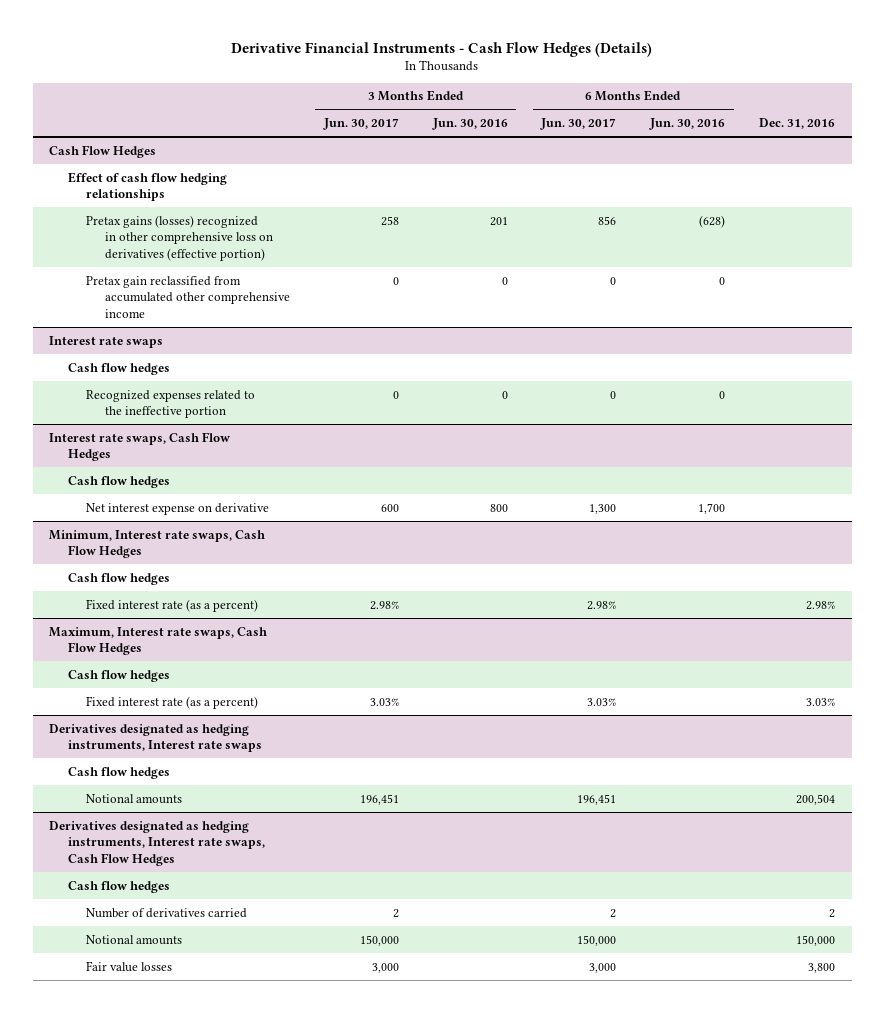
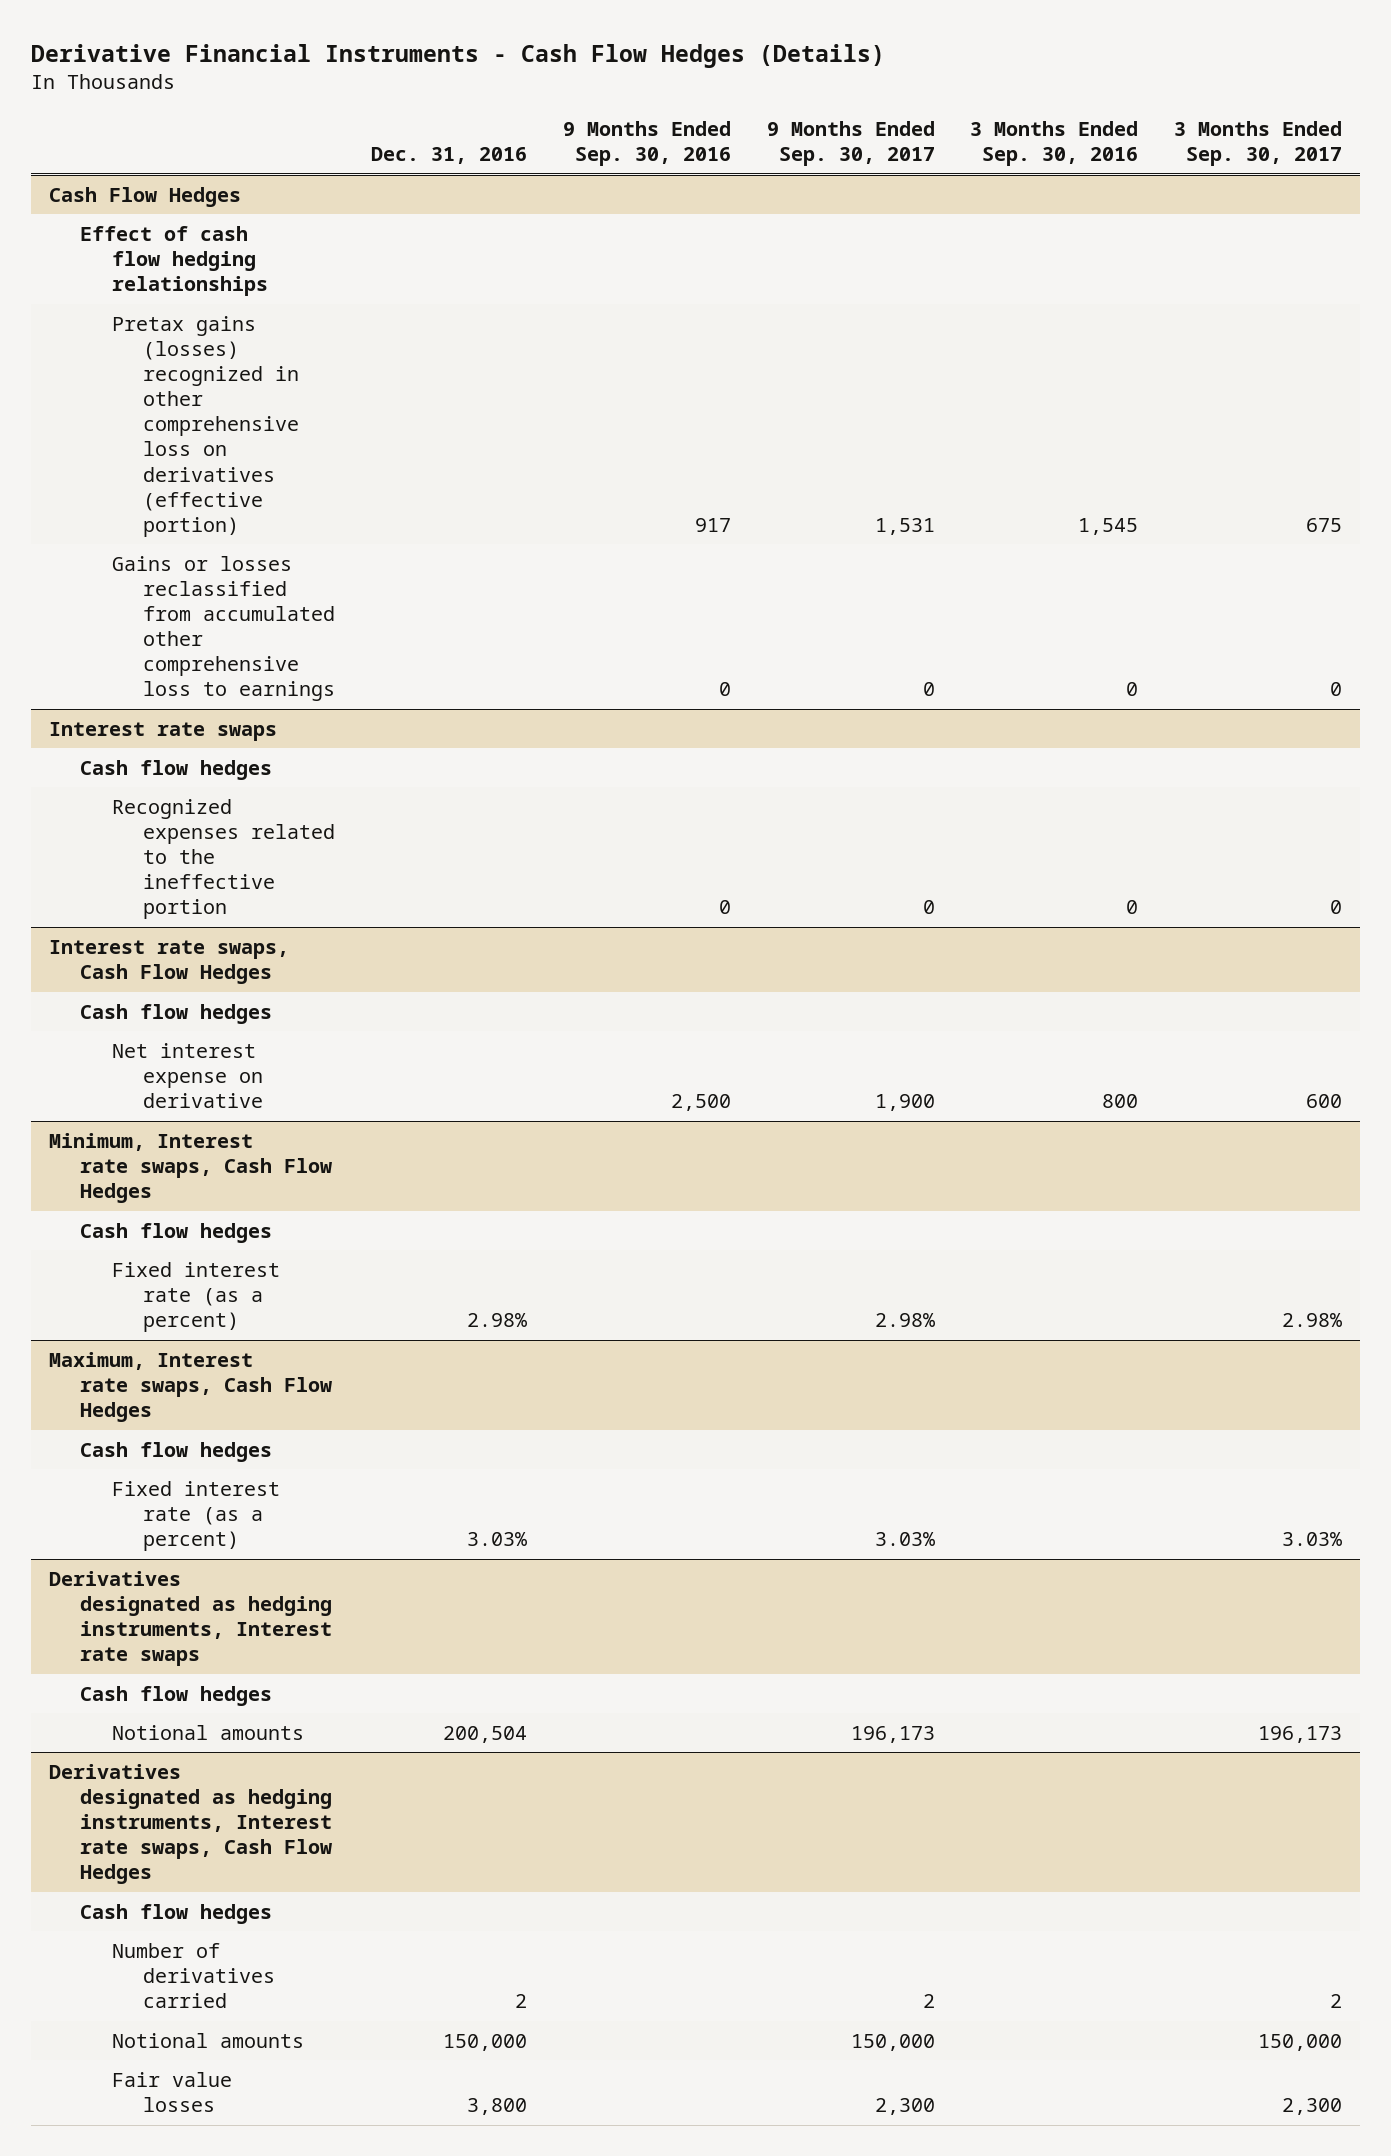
- | 3 Months Ended Jun. 30, 2017 | 3 Months Ended Jun. 30, 2016 | 6 Months Ended Jun. 30, 2017 | 6 Months Ended Jun. 30, 2016 | Dec. 31, 2016
+ | Dec. 31, 2016 | 9 Months Ended Sep. 30, 2016 | 9 Months Ended Sep. 30, 2017 | 3 Months Ended Sep. 30, 2016 | 3 Months Ended Sep. 30, 2017
@ Cash Flow Hedges
- Pretax gain reclassified from accumulated other comprehensive income | 0 | 0 | 0 | 0 |
+ Gains or losses reclassified from accumulated other comprehensive loss to earnings | | 0 | 0 | 0 | 0

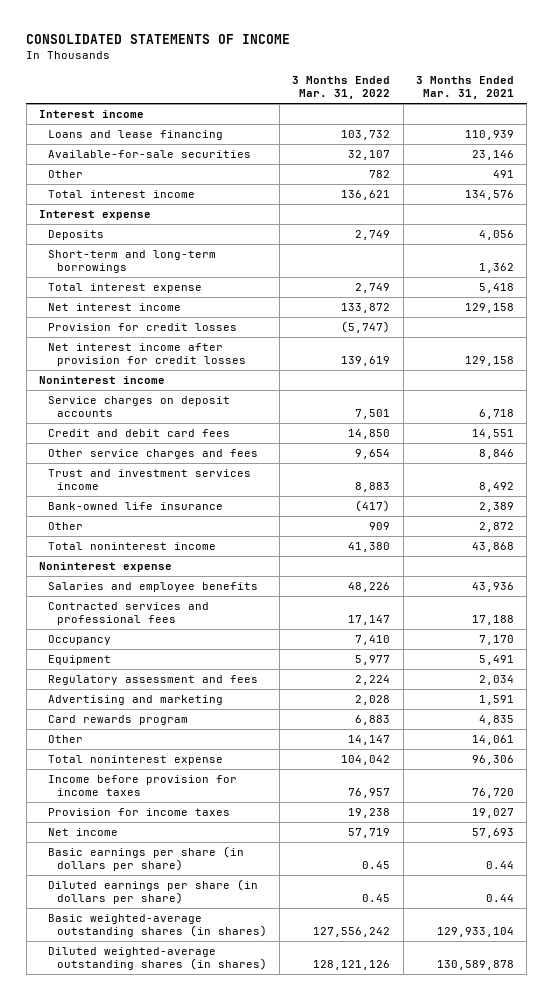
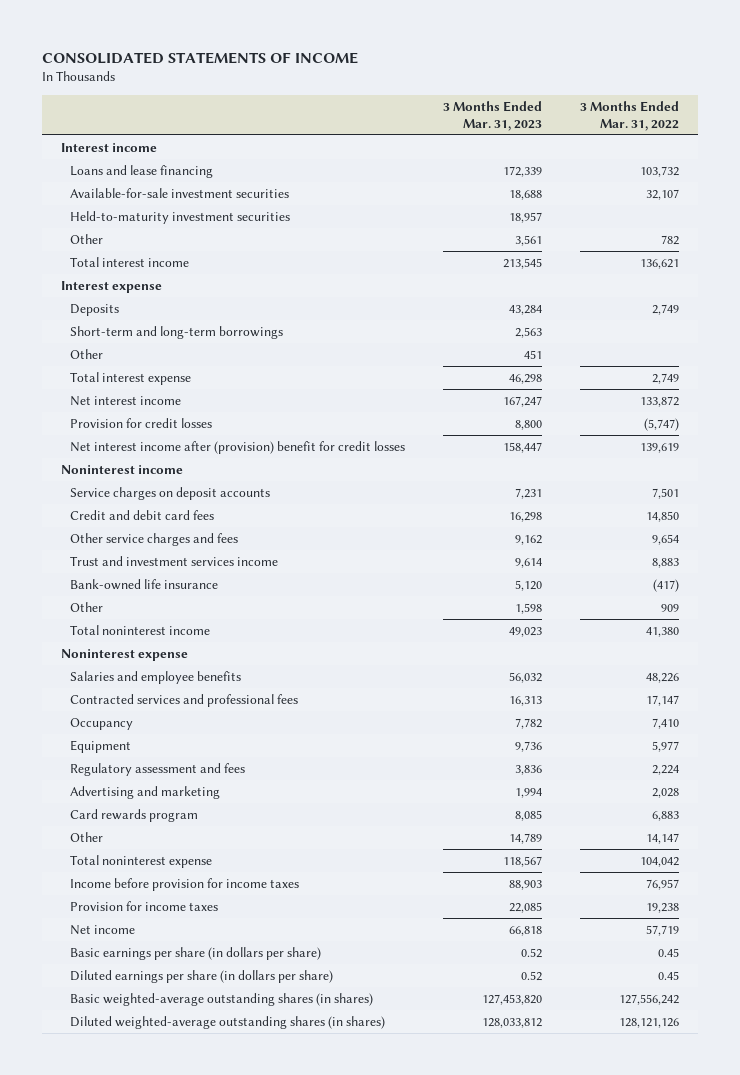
- | 3 Months Ended Mar. 31, 2022 | 3 Months Ended Mar. 31, 2021
+ | 3 Months Ended Mar. 31, 2023 | 3 Months Ended Mar. 31, 2022
- Available-for-sale securities | 32,107 | 23,146
+ Available-for-sale investment securities | 18,688 | 32,107
+ Held-to-maturity investment securities | 18,957 |
+ Other | 451 |
- Net interest income after provision for credit losses | 139,619 | 129,158
+ Net interest income after (provision) benefit for credit losses | 158,447 | 139,619

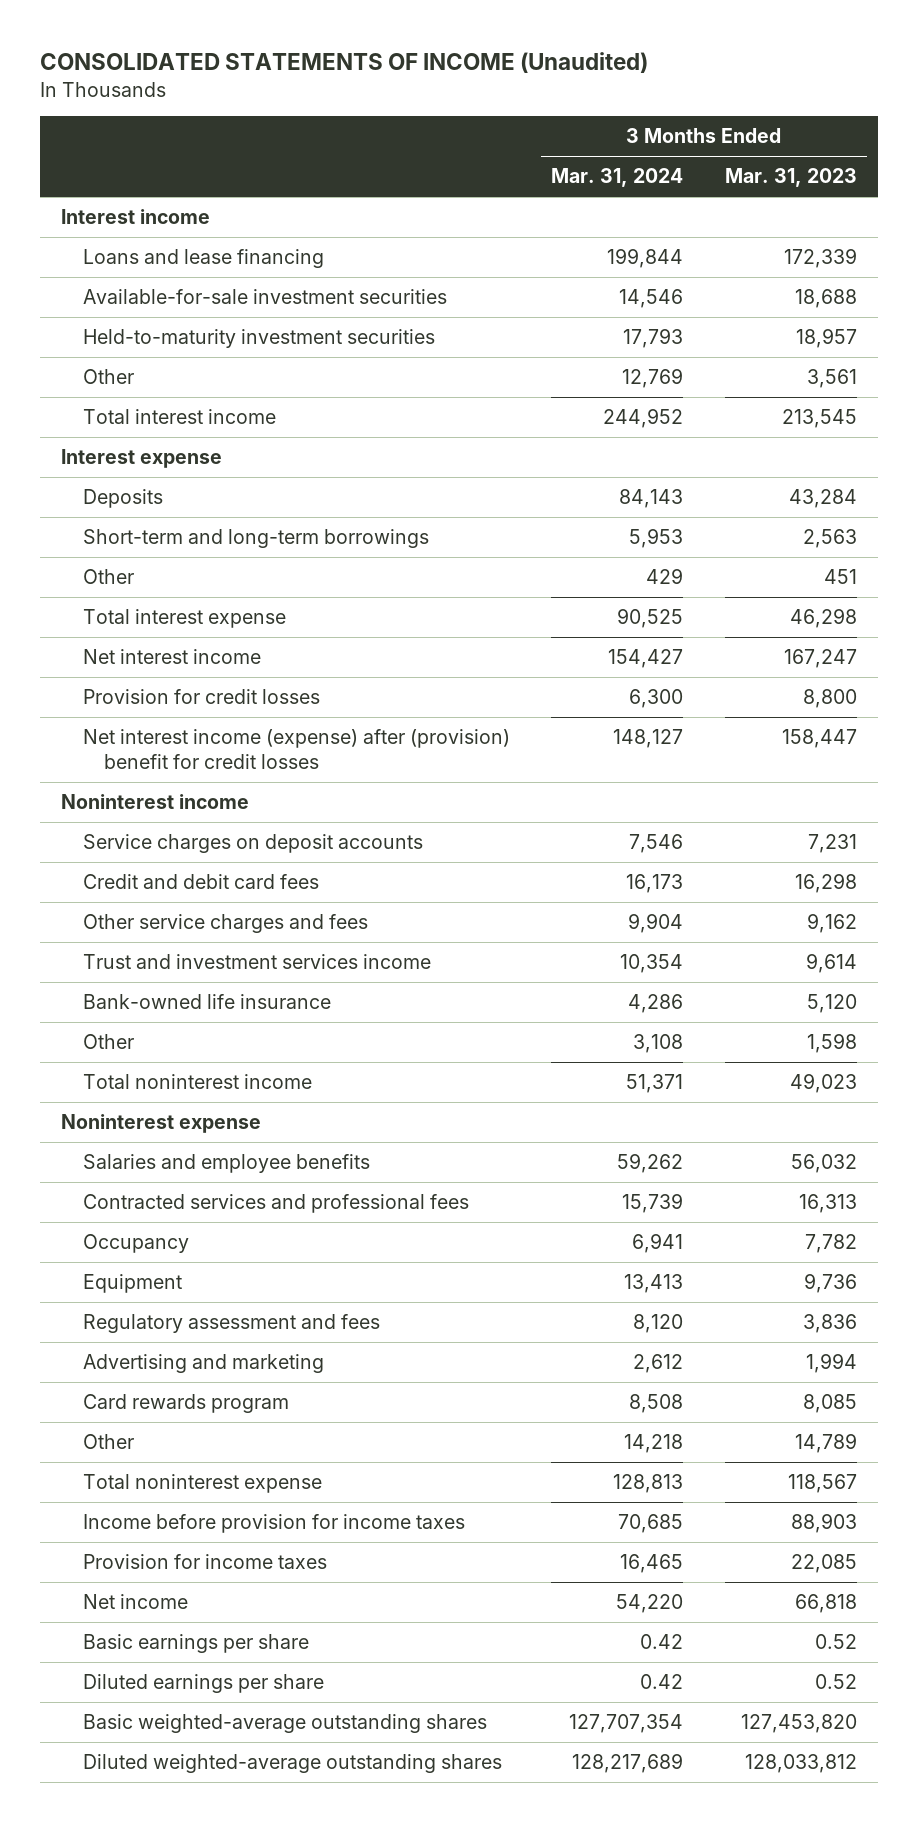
- CONSOLIDATED STATEMENTS OF INCOME
+ CONSOLIDATED STATEMENTS OF INCOME (Unaudited)
- | 3 Months Ended Mar. 31, 2023 | 3 Months Ended Mar. 31, 2022
+ | 3 Months Ended Mar. 31, 2024 | 3 Months Ended Mar. 31, 2023
- Net interest income after (provision) benefit for credit losses | 158,447 | 139,619
+ Net interest income (expense) after (provision) benefit for credit losses | 148,127 | 158,447
- Basic earnings per share (in dollars per share) | 0.52 | 0.45
- Diluted earnings per share (in dollars per share) | 0.52 | 0.45
- Basic weighted-average outstanding shares (in shares) | 127,453,820 | 127,556,242
- Diluted weighted-average outstanding shares (in shares) | 128,033,812 | 128,121,126
+ Basic earnings per share | 0.42 | 0.52
+ Diluted earnings per share | 0.42 | 0.52
+ Basic weighted-average outstanding shares | 127,707,354 | 127,453,820
+ Diluted weighted-average outstanding shares | 128,217,689 | 128,033,812

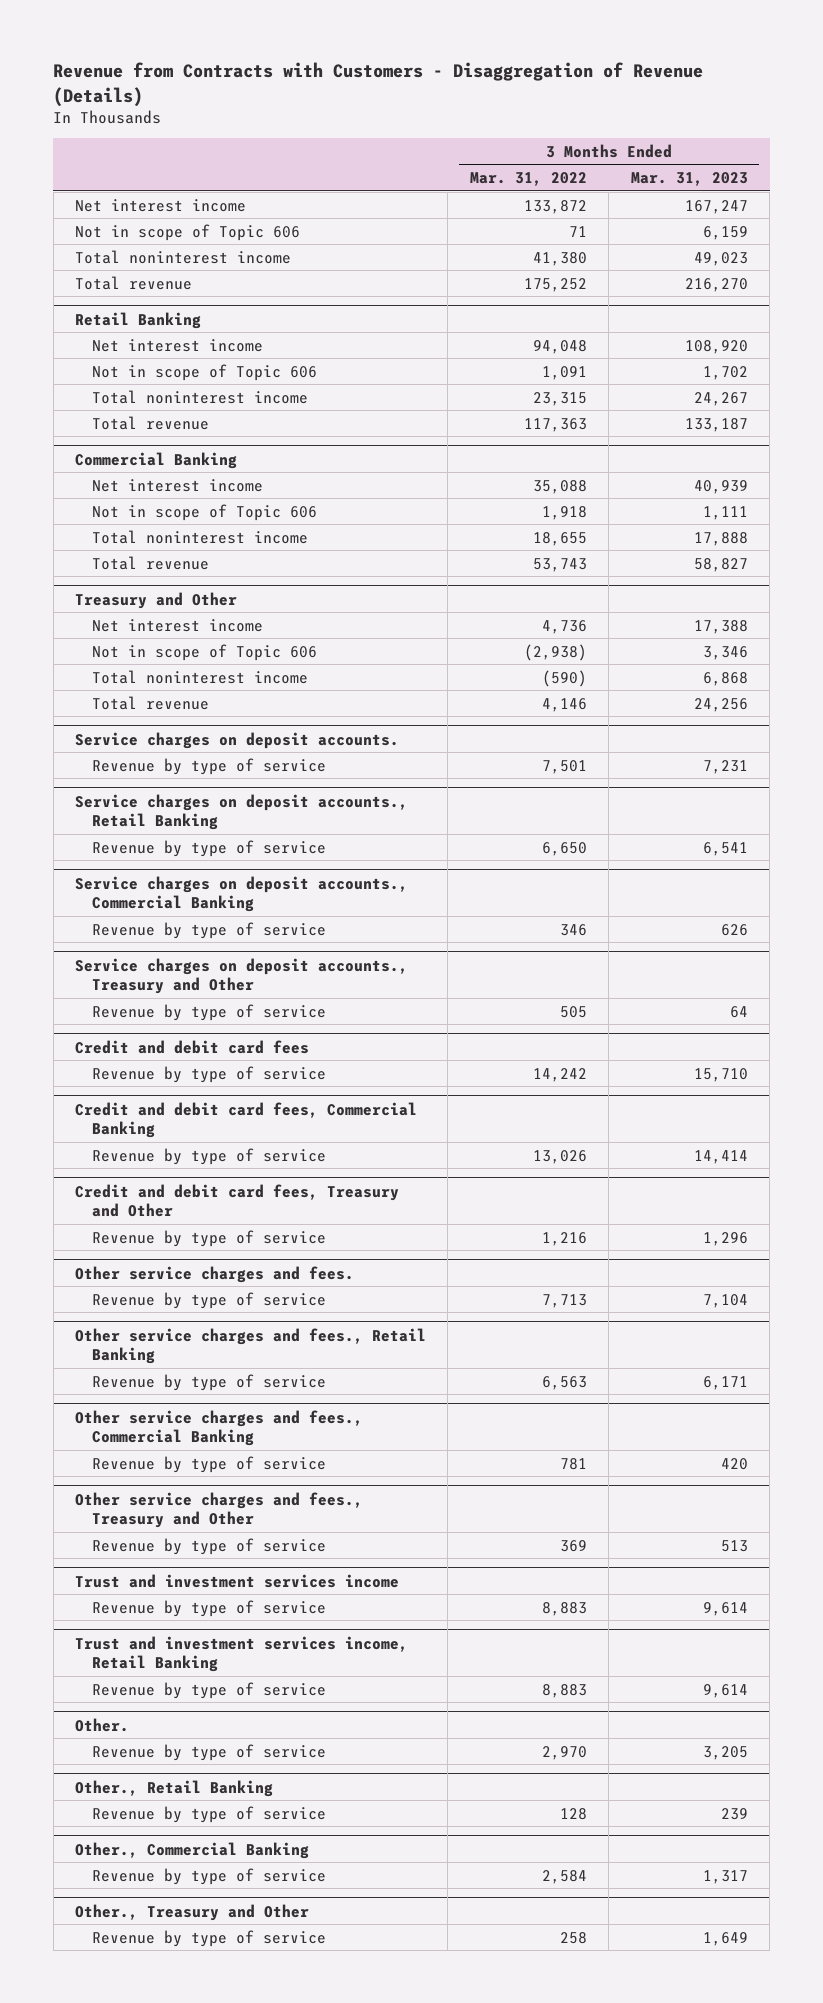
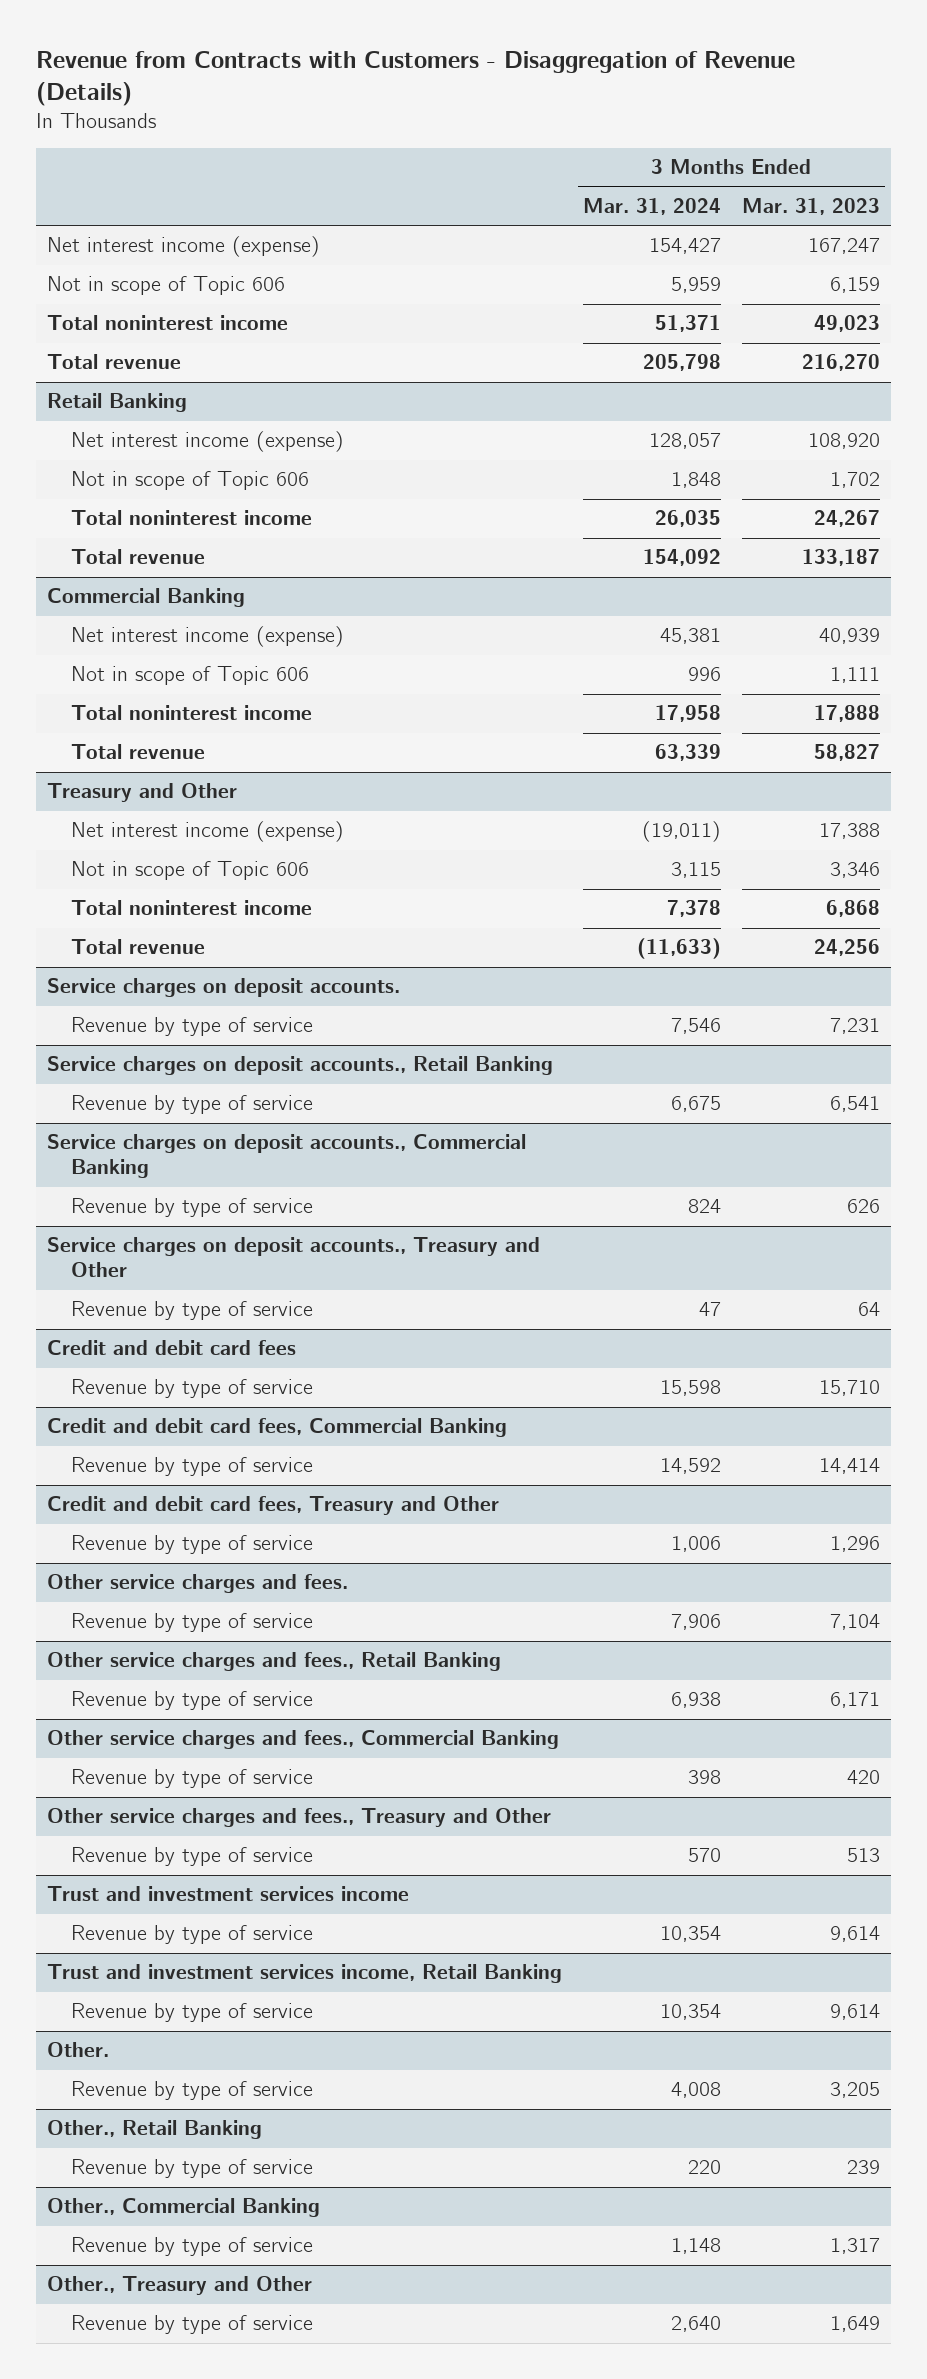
- | 3 Months Ended Mar. 31, 2022 | 3 Months Ended Mar. 31, 2023
+ | 3 Months Ended Mar. 31, 2024 | 3 Months Ended Mar. 31, 2023
- Net interest income | 133,872 | 167,247
+ Net interest income (expense) | 154,427 | 167,247
@ Retail Banking
- Net interest income | 94,048 | 108,920
+ Net interest income (expense) | 128,057 | 108,920
@ Commercial Banking
- Net interest income | 35,088 | 40,939
+ Net interest income (expense) | 45,381 | 40,939
@ Treasury and Other
- Net interest income | 4,736 | 17,388
+ Net interest income (expense) | (19,011) | 17,388

